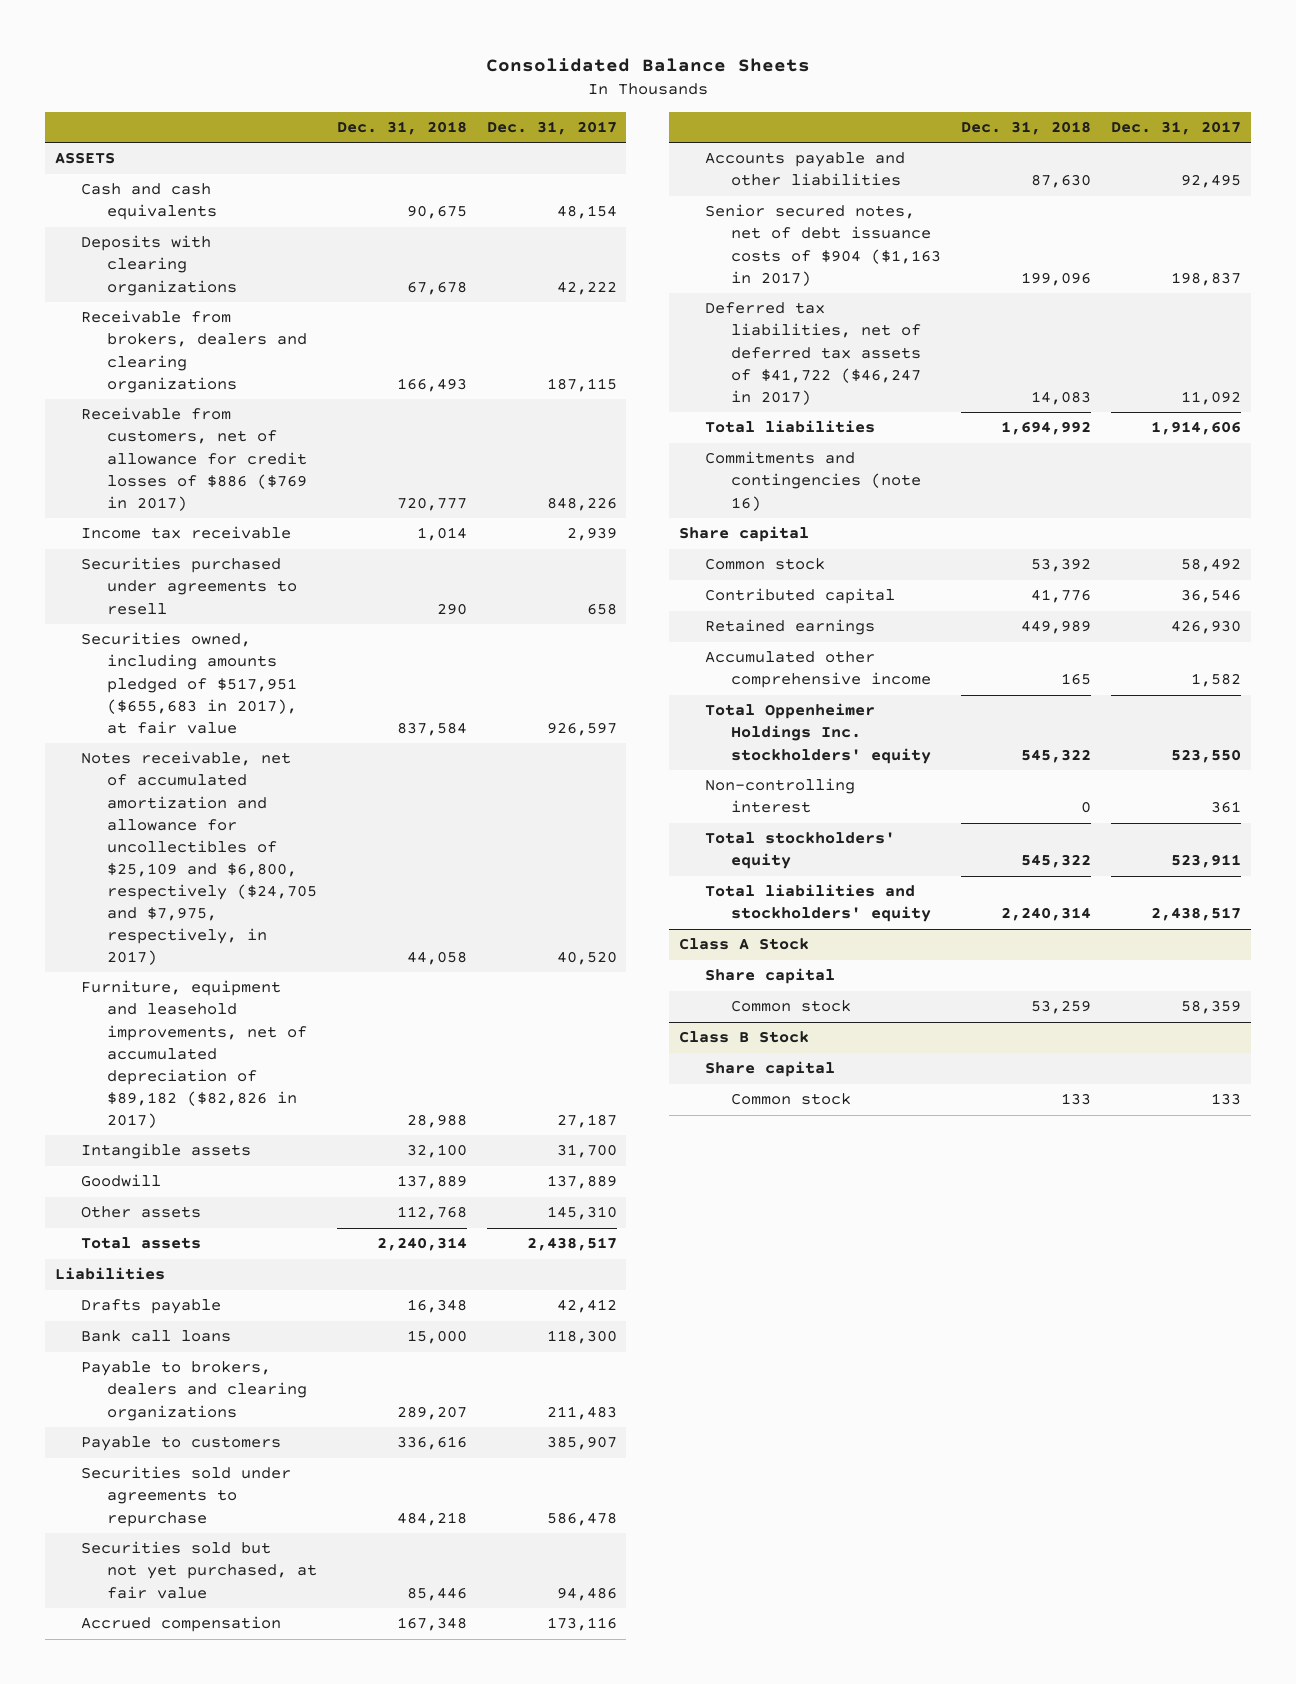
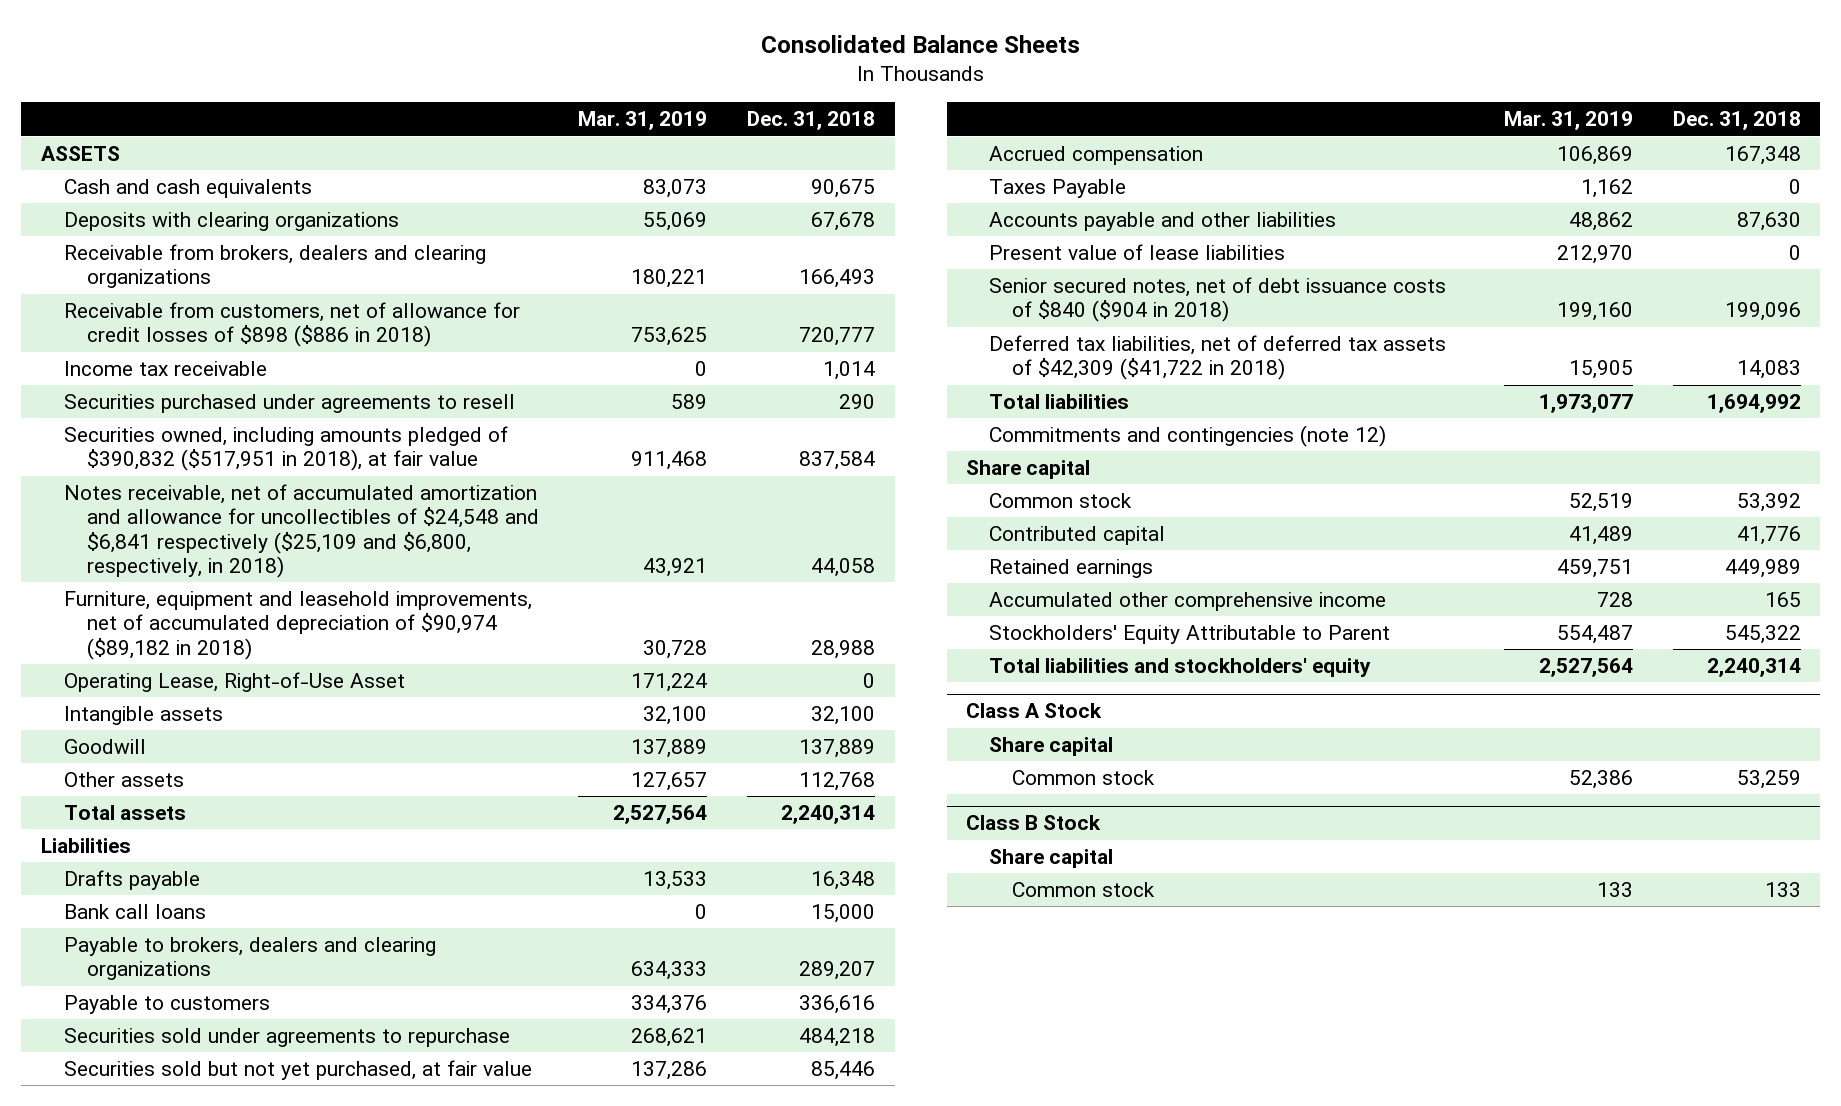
- | Dec. 31, 2018 | Dec. 31, 2017
+ | Mar. 31, 2019 | Dec. 31, 2018
- Receivable from customers, net of allowance for credit losses of $886 ($769 in 2017) | 720,777 | 848,226
+ Receivable from customers, net of allowance for credit losses of $898 ($886 in 2018) | 753,625 | 720,777
- Securities owned, including amounts pledged of $517,951 ($655,683 in 2017), at fair value | 837,584 | 926,597
- Notes receivable, net of accumulated amortization and allowance for uncollectibles of $25,109 and $6,800, respectively ($24,705 and $7,975, respectively, in 2017) | 44,058 | 40,520
- Furniture, equipment and leasehold improvements, net of accumulated depreciation of $89,182 ($82,826 in 2017) | 28,988 | 27,187
+ Securities owned, including amounts pledged of $390,832 ($517,951 in 2018), at fair value | 911,468 | 837,584
+ Notes receivable, net of accumulated amortization and allowance for uncollectibles of $24,548 and $6,841 respectively ($25,109 and $6,800, respectively, in 2018) | 43,921 | 44,058
+ Furniture, equipment and leasehold improvements, net of accumulated depreciation of $90,974 ($89,182 in 2018) | 30,728 | 28,988
+ Operating Lease, Right-of-Use Asset | 171,224 | 0
+ Taxes Payable | 1,162 | 0
- Senior secured notes, net of debt issuance costs of $904 ($1,163 in 2017) | 199,096 | 198,837
- Deferred tax liabilities, net of deferred tax assets of $41,722 ($46,247 in 2017) | 14,083 | 11,092
+ Present value of lease liabilities | 212,970 | 0
+ Senior secured notes, net of debt issuance costs of $840 ($904 in 2018) | 199,160 | 199,096
+ Deferred tax liabilities, net of deferred tax assets of $42,309 ($41,722 in 2018) | 15,905 | 14,083
- Commitments and contingencies (note 16)
+ Commitments and contingencies (note 12)
- Total Oppenheimer Holdings Inc. stockholders' equity | 545,322 | 523,550
- Non-controlling interest | 0 | 361
- Total stockholders' equity | 545,322 | 523,911
+ Stockholders' Equity Attributable to Parent | 554,487 | 545,322

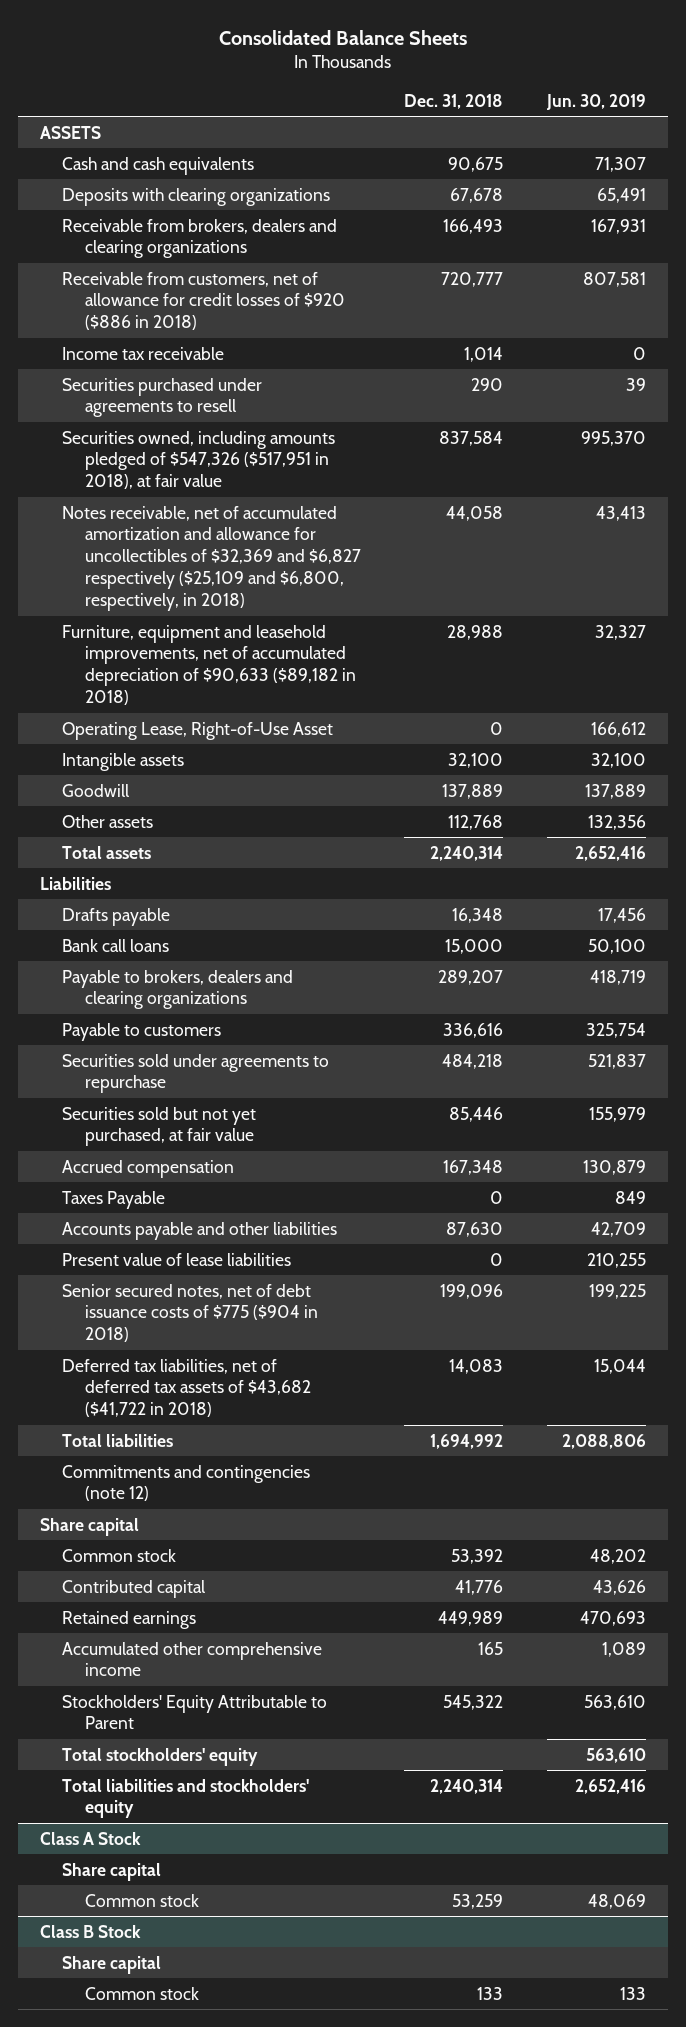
- | Mar. 31, 2019 | Dec. 31, 2018
+ | Dec. 31, 2018 | Jun. 30, 2019
- Receivable from customers, net of allowance for credit losses of $898 ($886 in 2018) | 753,625 | 720,777
+ Receivable from customers, net of allowance for credit losses of $920 ($886 in 2018) | 720,777 | 807,581
- Securities owned, including amounts pledged of $390,832 ($517,951 in 2018), at fair value | 911,468 | 837,584
- Notes receivable, net of accumulated amortization and allowance for uncollectibles of $24,548 and $6,841 respectively ($25,109 and $6,800, respectively, in 2018) | 43,921 | 44,058
- Furniture, equipment and leasehold improvements, net of accumulated depreciation of $90,974 ($89,182 in 2018) | 30,728 | 28,988
+ Securities owned, including amounts pledged of $547,326 ($517,951 in 2018), at fair value | 837,584 | 995,370
+ Notes receivable, net of accumulated amortization and allowance for uncollectibles of $32,369 and $6,827 respectively ($25,109 and $6,800, respectively, in 2018) | 44,058 | 43,413
+ Furniture, equipment and leasehold improvements, net of accumulated depreciation of $90,633 ($89,182 in 2018) | 28,988 | 32,327
- Senior secured notes, net of debt issuance costs of $840 ($904 in 2018) | 199,160 | 199,096
- Deferred tax liabilities, net of deferred tax assets of $42,309 ($41,722 in 2018) | 15,905 | 14,083
+ Senior secured notes, net of debt issuance costs of $775 ($904 in 2018) | 199,096 | 199,225
+ Deferred tax liabilities, net of deferred tax assets of $43,682 ($41,722 in 2018) | 14,083 | 15,044
+ Total stockholders' equity | | 563,610

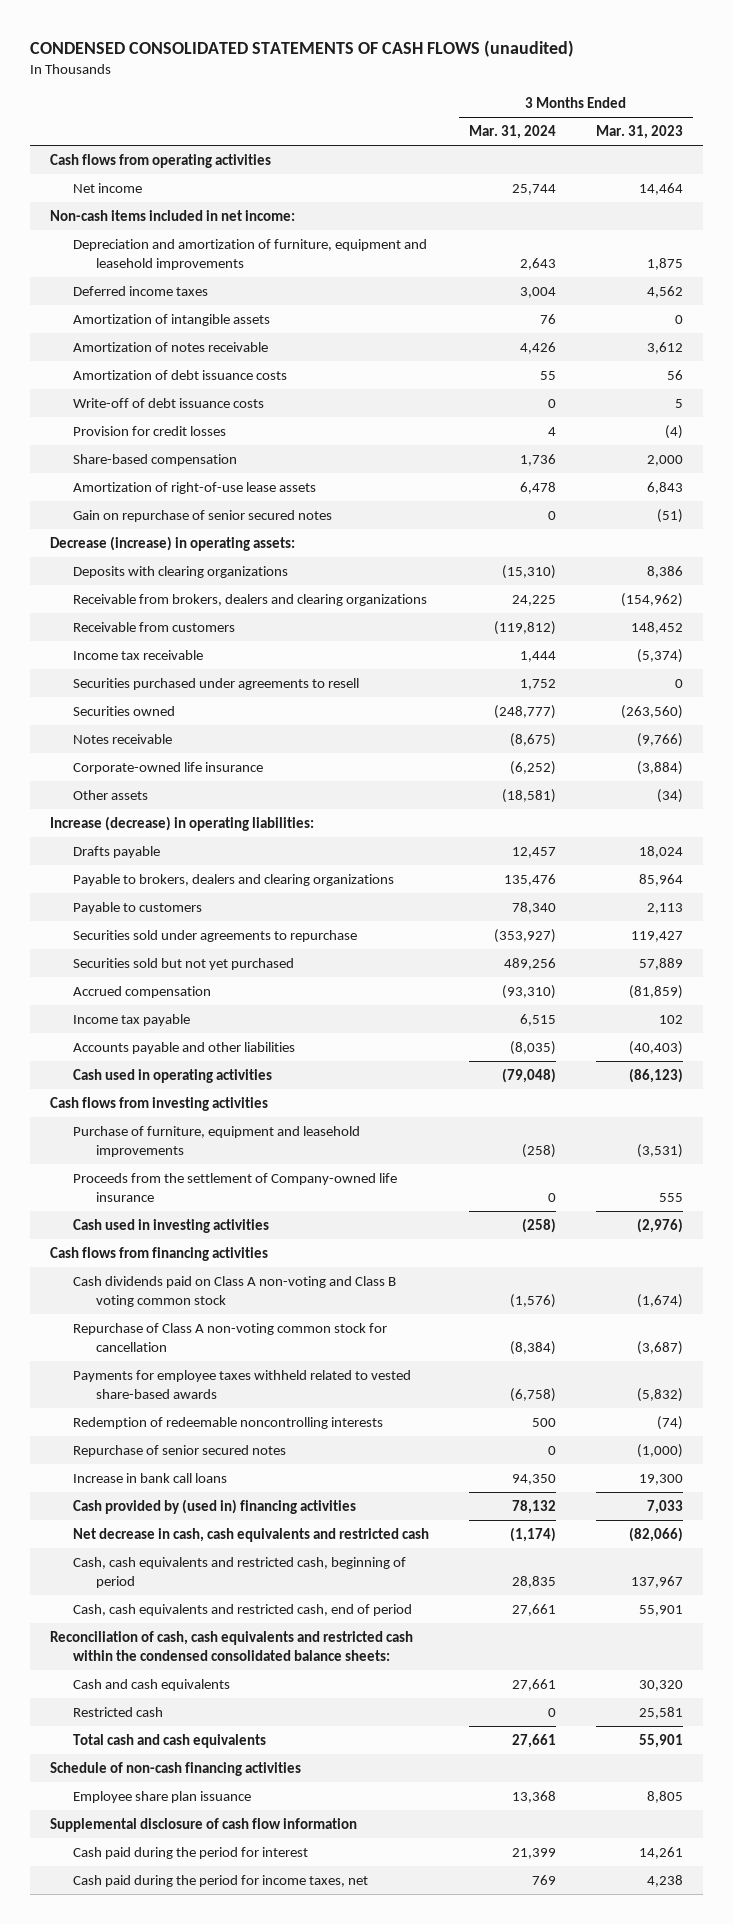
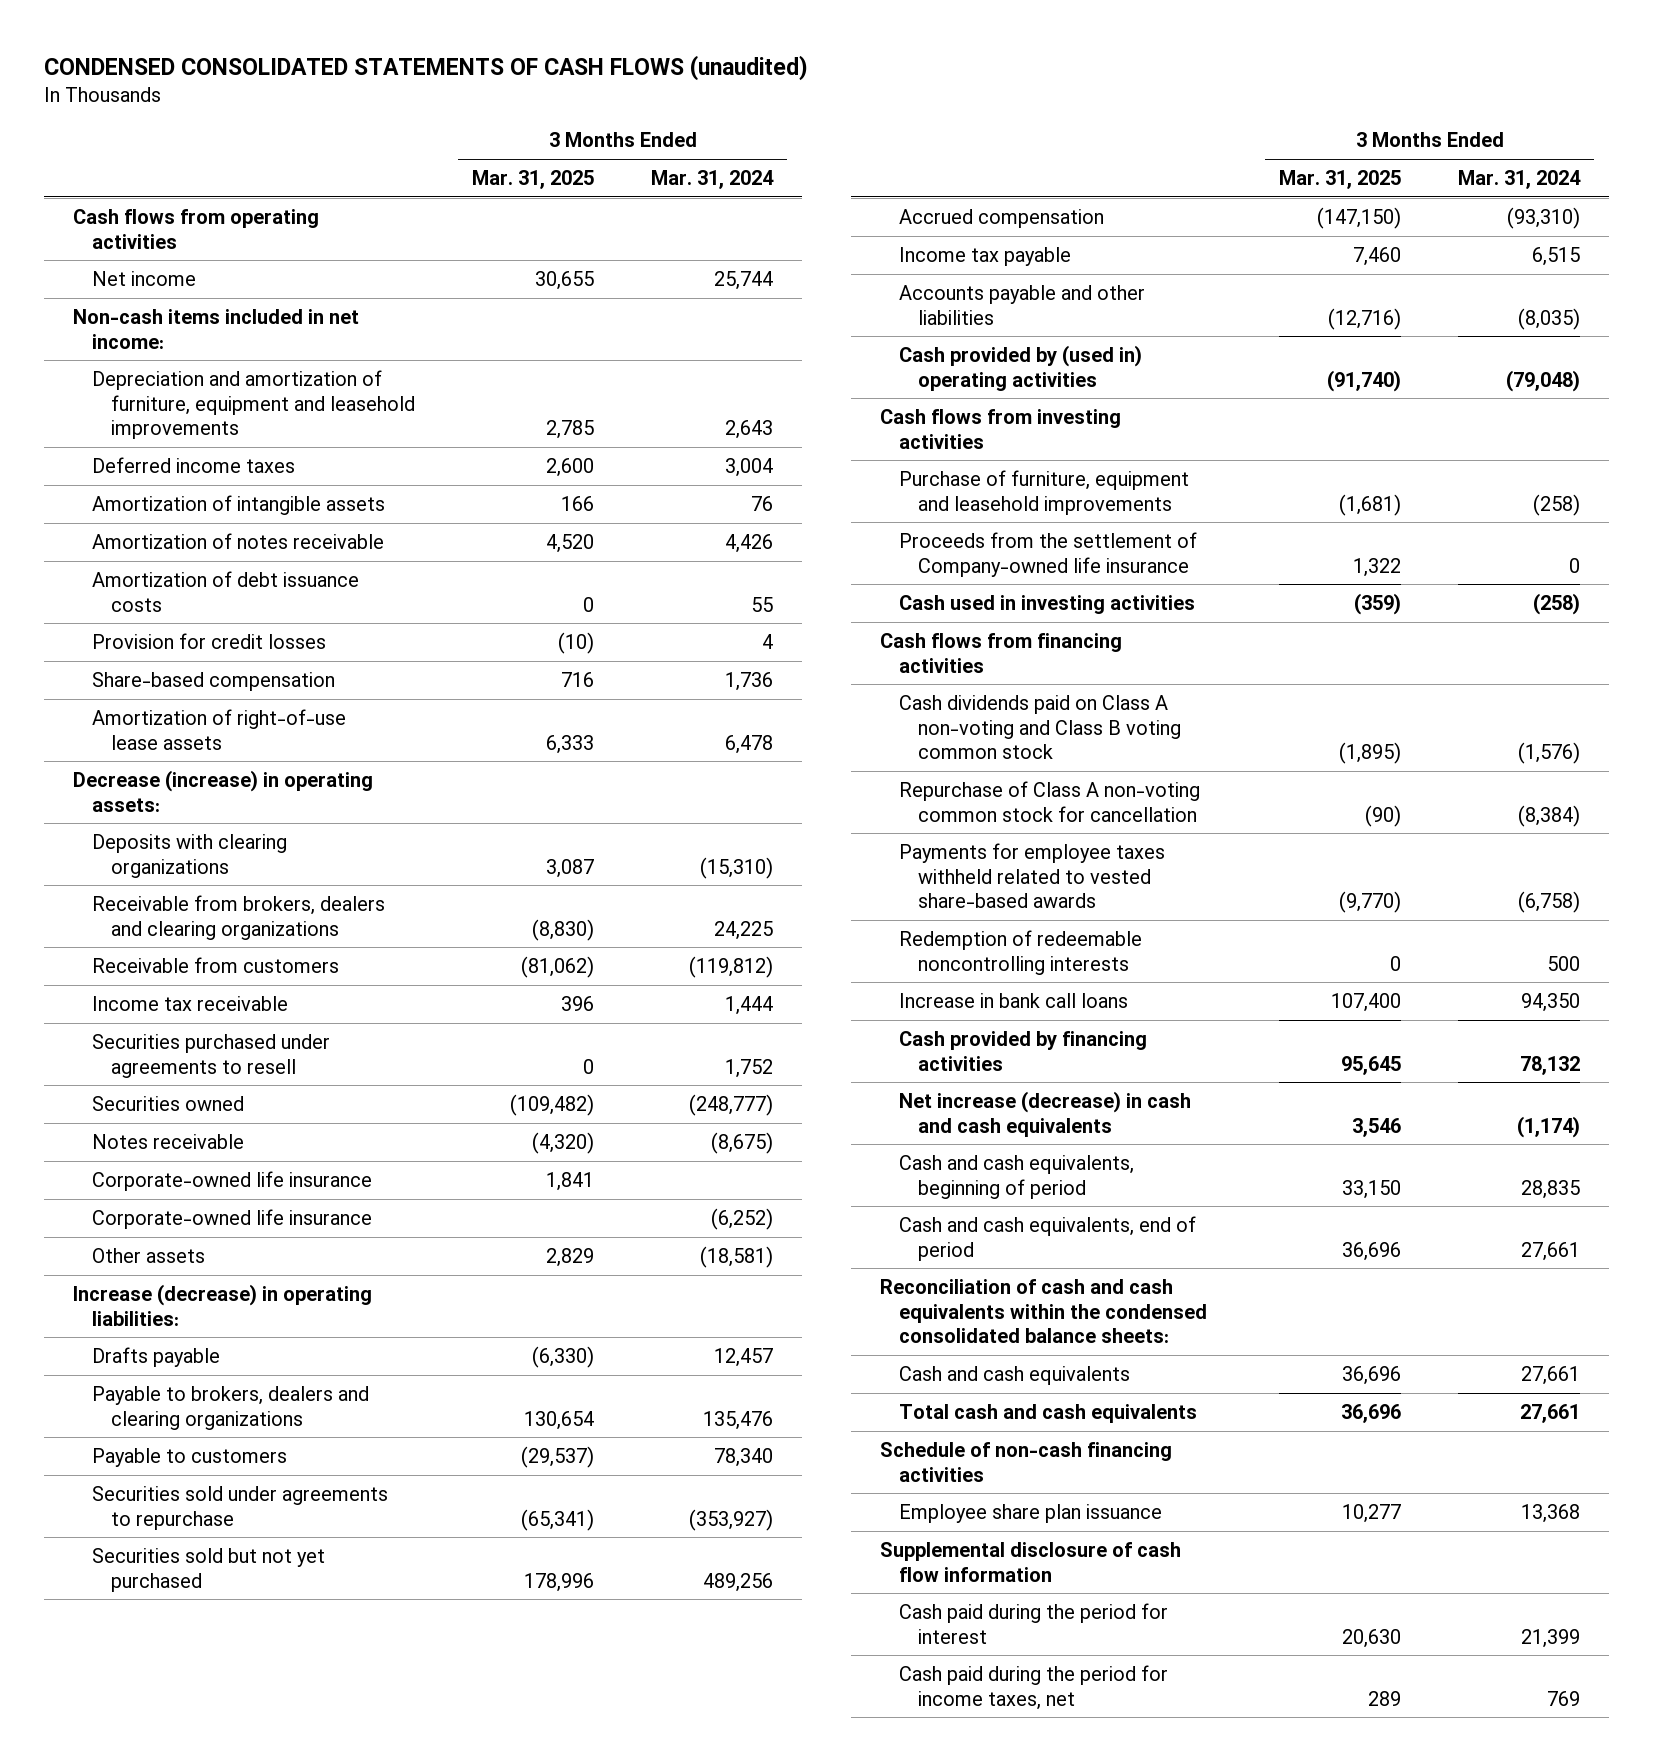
- | 3 Months Ended Mar. 31, 2024 | 3 Months Ended Mar. 31, 2023
+ | 3 Months Ended Mar. 31, 2025 | 3 Months Ended Mar. 31, 2024
- Write-off of debt issuance costs | 0 | 5
- Gain on repurchase of senior secured notes | 0 | (51)
+ Corporate-owned life insurance | 1,841 |
- Cash used in operating activities | (79,048) | (86,123)
+ Cash provided by (used in) operating activities | (91,740) | (79,048)
- Repurchase of senior secured notes | 0 | (1,000)
- Cash provided by (used in) financing activities | 78,132 | 7,033
- Net decrease in cash, cash equivalents and restricted cash | (1,174) | (82,066)
- Cash, cash equivalents and restricted cash, beginning of period | 28,835 | 137,967
- Cash, cash equivalents and restricted cash, end of period | 27,661 | 55,901
- Reconciliation of cash, cash equivalents and restricted cash within the condensed consolidated balance sheets:
+ Cash provided by financing activities | 95,645 | 78,132
+ Net increase (decrease) in cash and cash equivalents | 3,546 | (1,174)
+ Cash and cash equivalents, beginning of period | 33,150 | 28,835
+ Cash and cash equivalents, end of period | 36,696 | 27,661
+ Reconciliation of cash and cash equivalents within the condensed consolidated balance sheets:
- Restricted cash | 0 | 25,581

